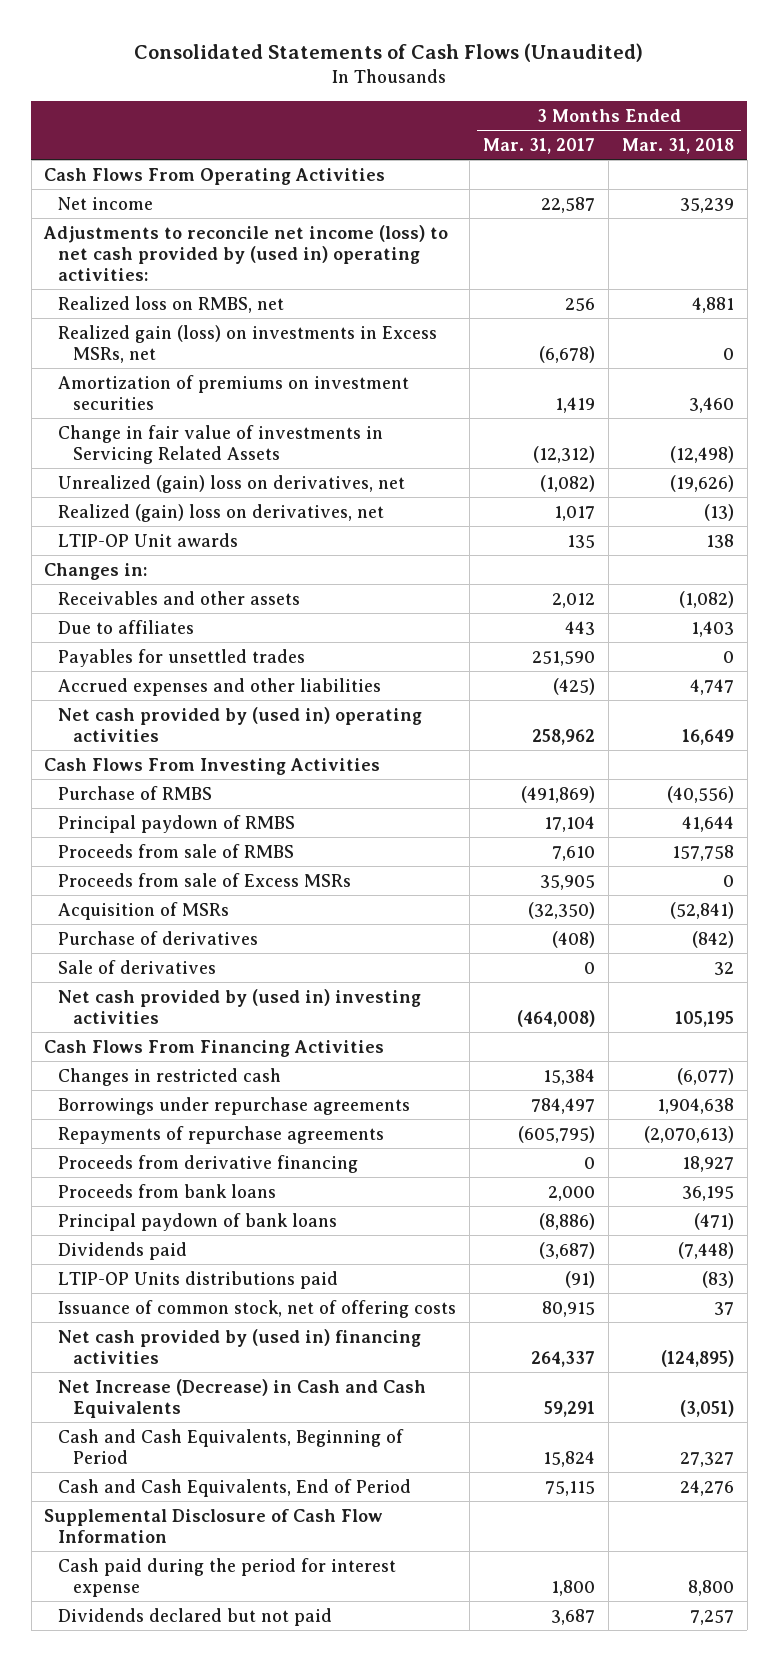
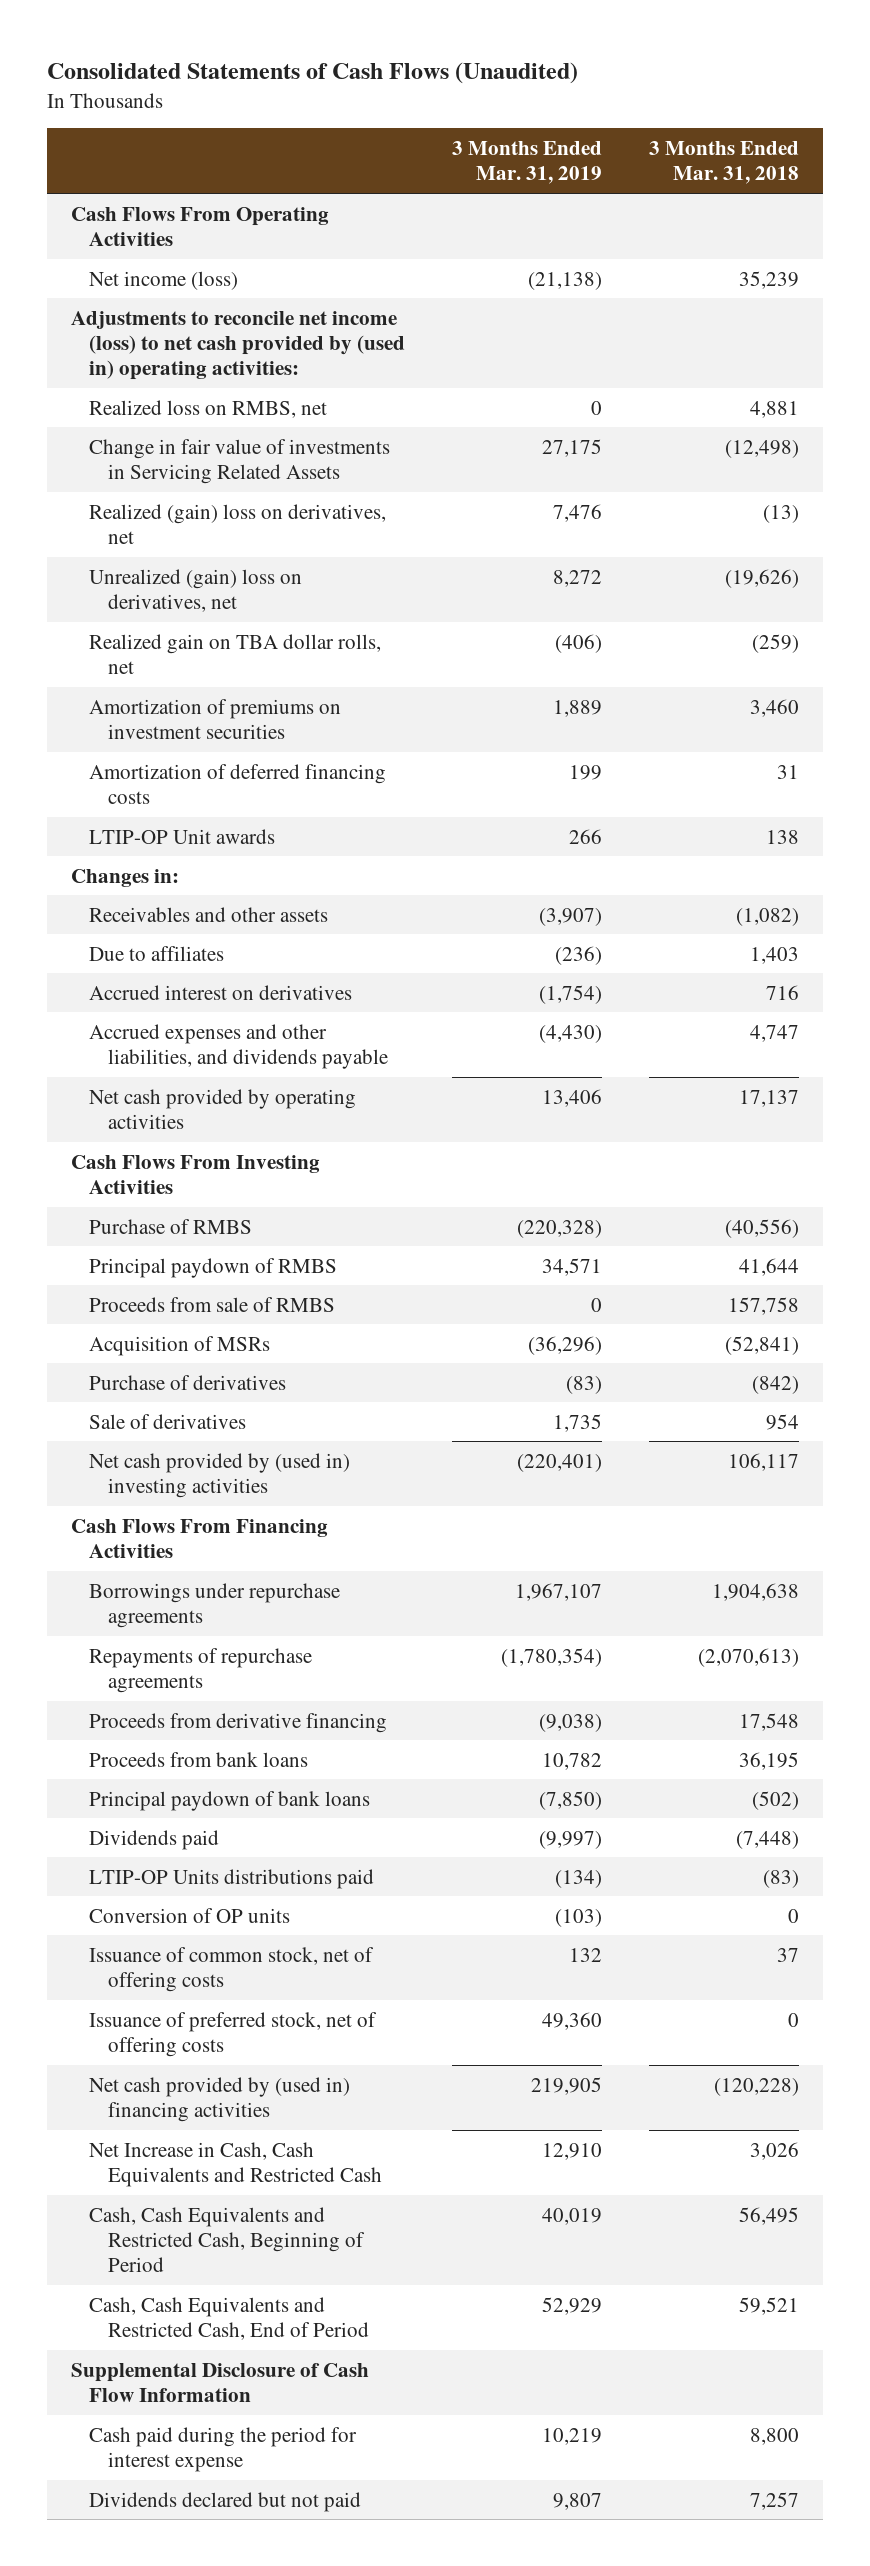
- | 3 Months Ended Mar. 31, 2017 | 3 Months Ended Mar. 31, 2018
+ | 3 Months Ended Mar. 31, 2019 | 3 Months Ended Mar. 31, 2018
- Net income | 22,587 | 35,239
+ Net income (loss) | (21,138) | 35,239
- Realized gain (loss) on investments in Excess MSRs, net | (6,678) | 0
moved down: Unrealized (gain) loss on derivatives, net | 8,272 | (19,626)
+ Realized gain on TBA dollar rolls, net | (406) | (259)
moved down: Amortization of premiums on investment securities | 1,889 | 3,460
+ Amortization of deferred financing costs | 199 | 31
- Payables for unsettled trades | 251,590 | 0
- Accrued expenses and other liabilities | (425) | 4,747
- Net cash provided by (used in) operating activities | 258,962 | 16,649
+ Accrued interest on derivatives | (1,754) | 716
+ Accrued expenses and other liabilities, and dividends payable | (4,430) | 4,747
+ Net cash provided by operating activities | 13,406 | 17,137
- Proceeds from sale of Excess MSRs | 35,905 | 0
- Sale of derivatives | 0 | 32
- Net cash provided by (used in) investing activities | (464,008) | 105,195
+ Sale of derivatives | 1,735 | 954
+ Net cash provided by (used in) investing activities | (220,401) | 106,117
- Changes in restricted cash | 15,384 | (6,077)
- Proceeds from derivative financing | 0 | 18,927
+ Proceeds from derivative financing | (9,038) | 17,548
- Principal paydown of bank loans | (8,886) | (471)
+ Principal paydown of bank loans | (7,850) | (502)
+ Conversion of OP units | (103) | 0
- Net cash provided by (used in) financing activities | 264,337 | (124,895)
- Net Increase (Decrease) in Cash and Cash Equivalents | 59,291 | (3,051)
- Cash and Cash Equivalents, Beginning of Period | 15,824 | 27,327
- Cash and Cash Equivalents, End of Period | 75,115 | 24,276
+ Issuance of preferred stock, net of offering costs | 49,360 | 0
+ Net cash provided by (used in) financing activities | 219,905 | (120,228)
+ Net Increase in Cash, Cash Equivalents and Restricted Cash | 12,910 | 3,026
+ Cash, Cash Equivalents and Restricted Cash, Beginning of Period | 40,019 | 56,495
+ Cash, Cash Equivalents and Restricted Cash, End of Period | 52,929 | 59,521

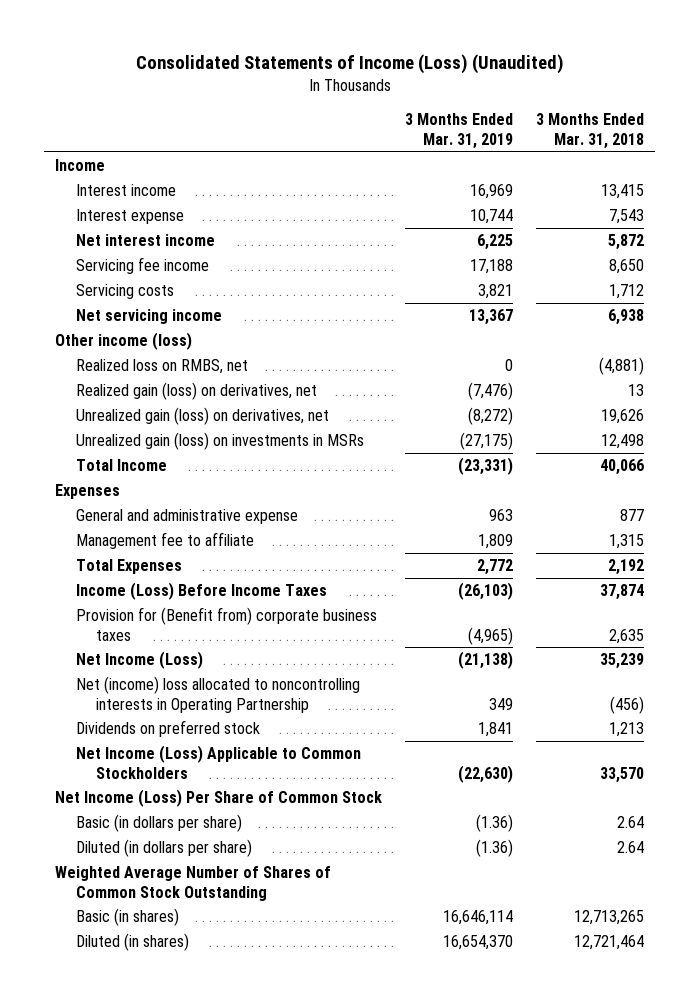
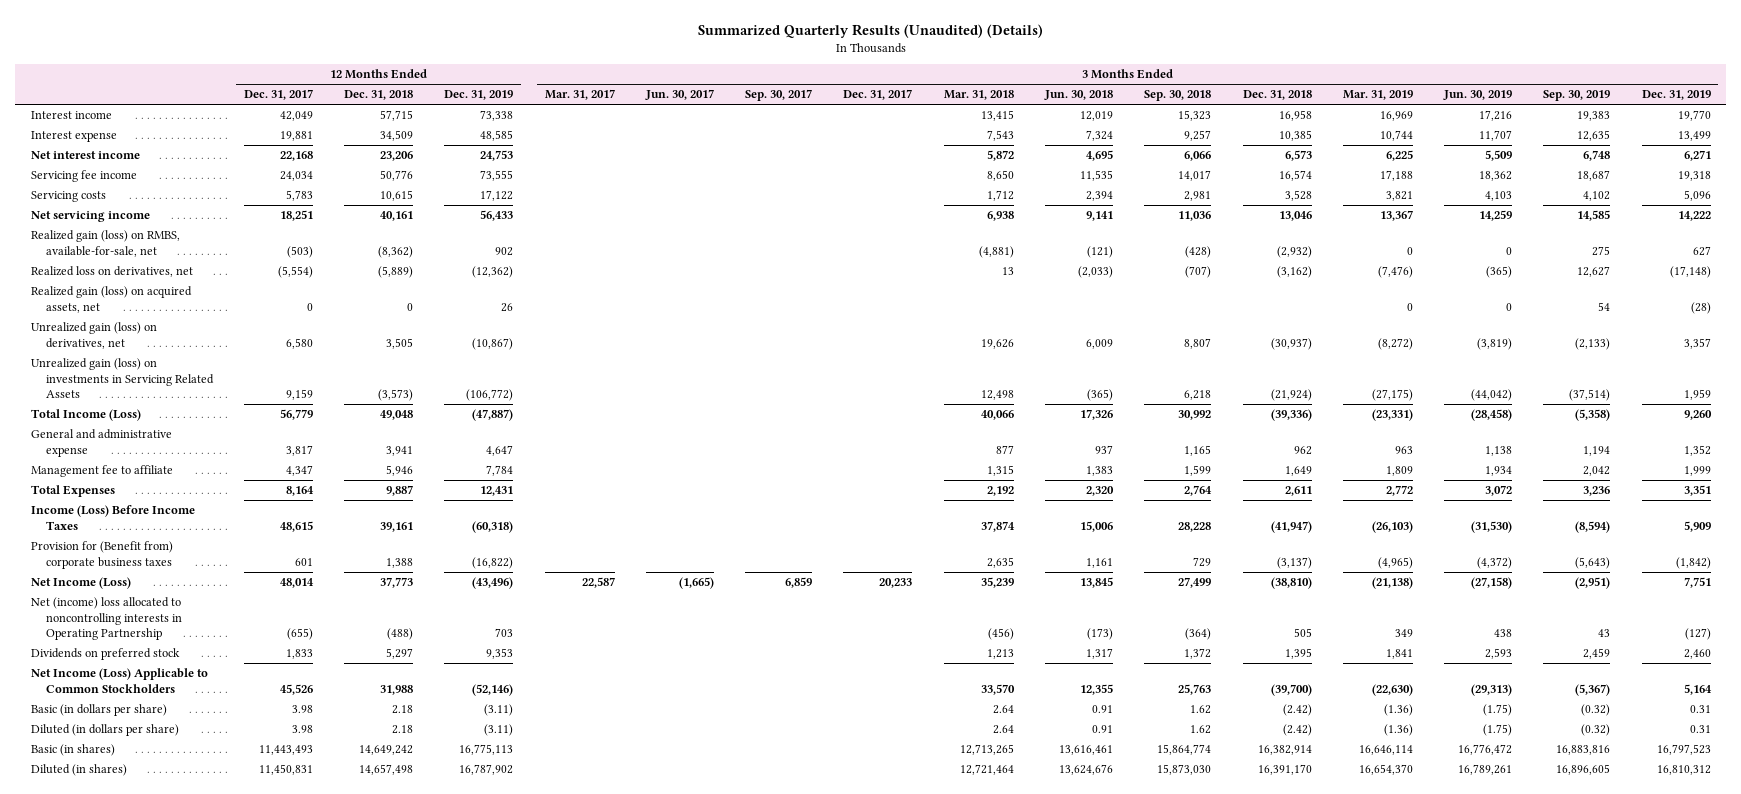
- Consolidated Statements of Income (Loss) (Unaudited)
+ Summarized Quarterly Results (Unaudited) (Details)
- | 3 Months Ended Mar. 31, 2019 | 3 Months Ended Mar. 31, 2018
+ | 12 Months Ended Dec. 31, 2017 | 12 Months Ended Dec. 31, 2018 | 12 Months Ended Dec. 31, 2019 | 3 Months Ended Mar. 31, 2017 | 3 Months Ended Jun. 30, 2017 | 3 Months Ended Sep. 30, 2017 | 3 Months Ended Dec. 31, 2017 | 3 Months Ended Mar. 31, 2018 | 3 Months Ended Jun. 30, 2018 | 3 Months Ended Sep. 30, 2018 | 3 Months Ended Dec. 31, 2018 | 3 Months Ended Mar. 31, 2019 | 3 Months Ended Jun. 30, 2019 | 3 Months Ended Sep. 30, 2019 | 3 Months Ended Dec. 31, 2019
- Income
- Other income (loss)
- Realized loss on RMBS, net | 0 | (4,881)
- Realized gain (loss) on derivatives, net | (7,476) | 13
+ Realized gain (loss) on RMBS, available-for-sale, net | (503) | (8,362) | 902 | | | | | (4,881) | (121) | (428) | (2,932) | 0 | 0 | 275 | 627
+ Realized loss on derivatives, net | (5,554) | (5,889) | (12,362) | | | | | 13 | (2,033) | (707) | (3,162) | (7,476) | (365) | 12,627 | (17,148)
+ Realized gain (loss) on acquired assets, net | 0 | 0 | 26 | | | | | | | | | 0 | 0 | 54 | (28)
- Unrealized gain (loss) on investments in MSRs | (27,175) | 12,498
- Total Income | (23,331) | 40,066
- Expenses
+ Unrealized gain (loss) on investments in Servicing Related Assets | 9,159 | (3,573) | (106,772) | | | | | 12,498 | (365) | 6,218 | (21,924) | (27,175) | (44,042) | (37,514) | 1,959
+ Total Income (Loss) | 56,779 | 49,048 | (47,887) | | | | | 40,066 | 17,326 | 30,992 | (39,336) | (23,331) | (28,458) | (5,358) | 9,260
- Net Income (Loss) Per Share of Common Stock
- Weighted Average Number of Shares of Common Stock Outstanding

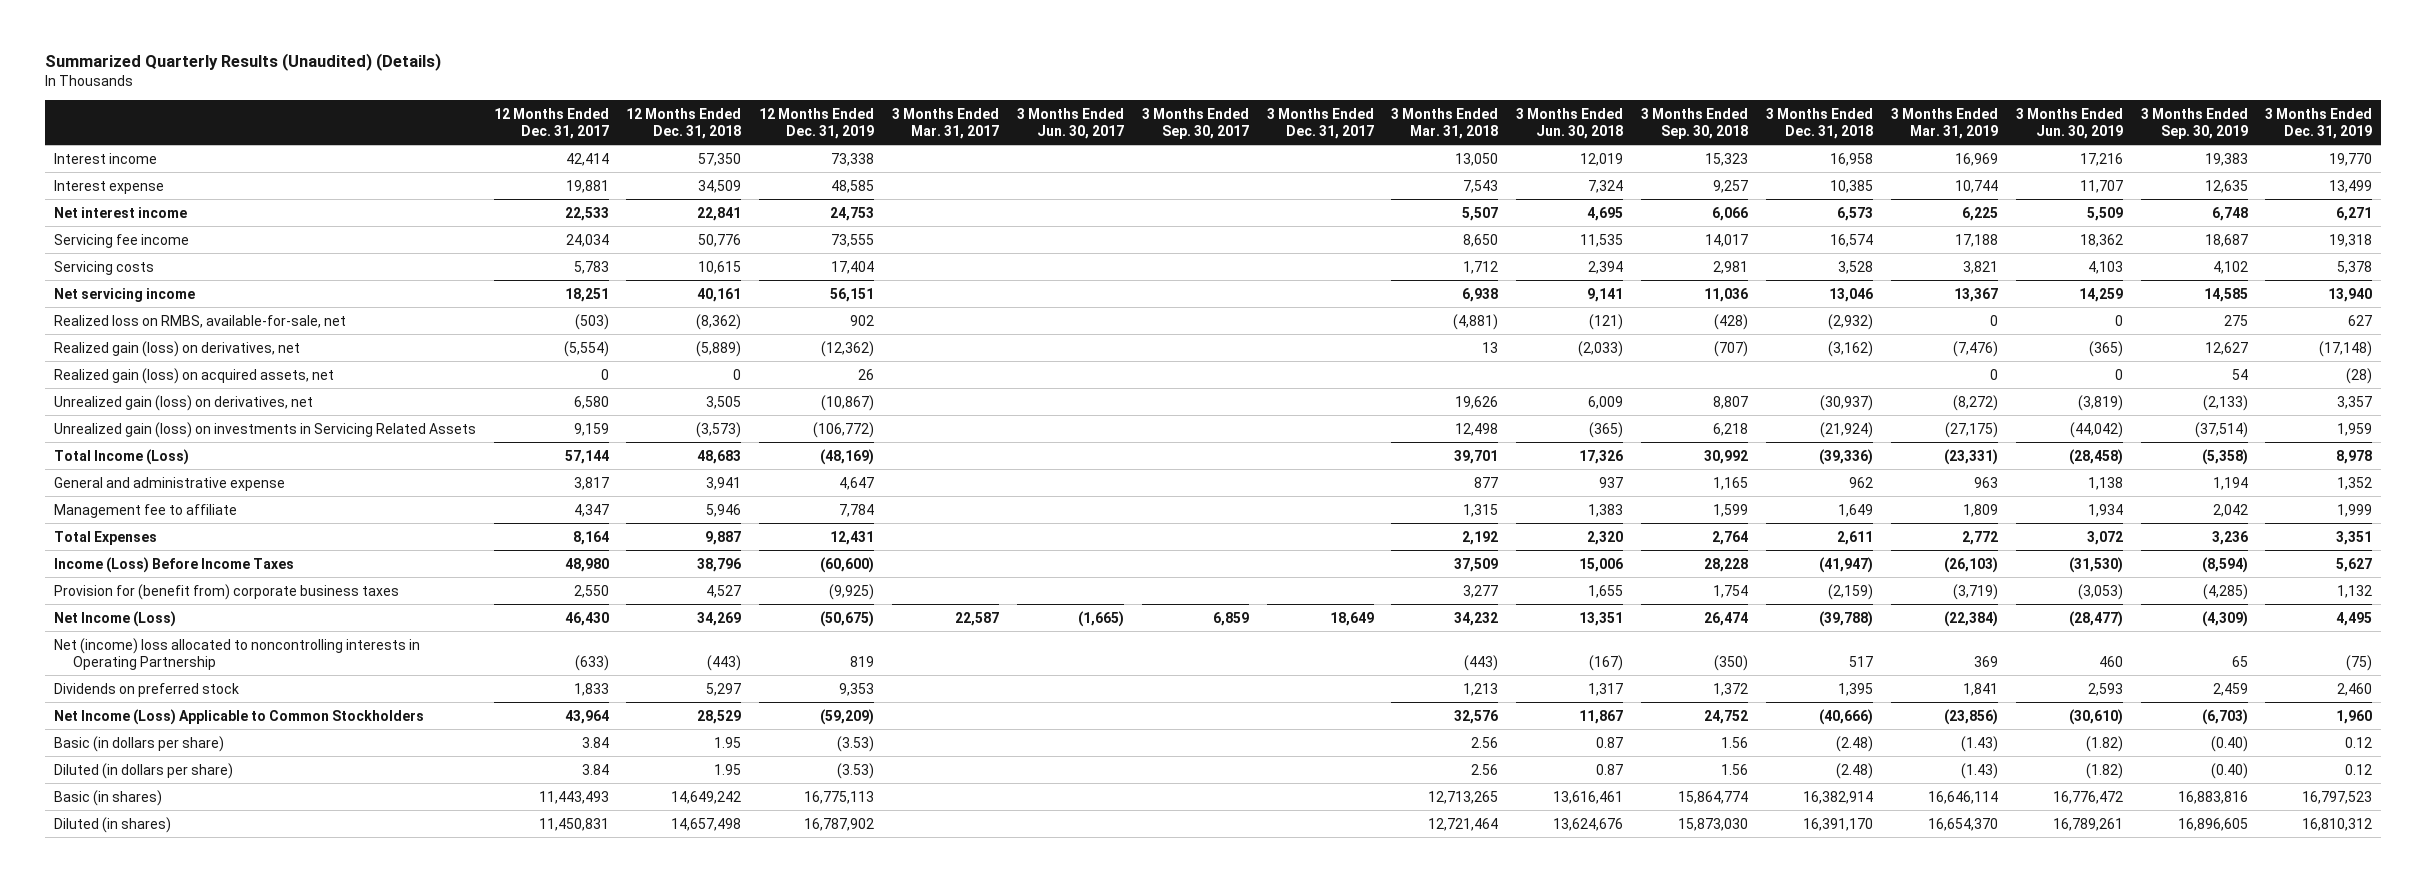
- Interest income | 42,049 | 57,715 | 73,338 | | | | | 13,415 | 12,019 | 15,323 | 16,958 | 16,969 | 17,216 | 19,383 | 19,770
+ Interest income | 42,414 | 57,350 | 73,338 | | | | | 13,050 | 12,019 | 15,323 | 16,958 | 16,969 | 17,216 | 19,383 | 19,770
- Net interest income | 22,168 | 23,206 | 24,753 | | | | | 5,872 | 4,695 | 6,066 | 6,573 | 6,225 | 5,509 | 6,748 | 6,271
+ Net interest income | 22,533 | 22,841 | 24,753 | | | | | 5,507 | 4,695 | 6,066 | 6,573 | 6,225 | 5,509 | 6,748 | 6,271
- Servicing costs | 5,783 | 10,615 | 17,122 | | | | | 1,712 | 2,394 | 2,981 | 3,528 | 3,821 | 4,103 | 4,102 | 5,096
- Net servicing income | 18,251 | 40,161 | 56,433 | | | | | 6,938 | 9,141 | 11,036 | 13,046 | 13,367 | 14,259 | 14,585 | 14,222
- Realized gain (loss) on RMBS, available-for-sale, net | (503) | (8,362) | 902 | | | | | (4,881) | (121) | (428) | (2,932) | 0 | 0 | 275 | 627
- Realized loss on derivatives, net | (5,554) | (5,889) | (12,362) | | | | | 13 | (2,033) | (707) | (3,162) | (7,476) | (365) | 12,627 | (17,148)
+ Servicing costs | 5,783 | 10,615 | 17,404 | | | | | 1,712 | 2,394 | 2,981 | 3,528 | 3,821 | 4,103 | 4,102 | 5,378
+ Net servicing income | 18,251 | 40,161 | 56,151 | | | | | 6,938 | 9,141 | 11,036 | 13,046 | 13,367 | 14,259 | 14,585 | 13,940
+ Realized loss on RMBS, available-for-sale, net | (503) | (8,362) | 902 | | | | | (4,881) | (121) | (428) | (2,932) | 0 | 0 | 275 | 627
+ Realized gain (loss) on derivatives, net | (5,554) | (5,889) | (12,362) | | | | | 13 | (2,033) | (707) | (3,162) | (7,476) | (365) | 12,627 | (17,148)
- Total Income (Loss) | 56,779 | 49,048 | (47,887) | | | | | 40,066 | 17,326 | 30,992 | (39,336) | (23,331) | (28,458) | (5,358) | 9,260
+ Total Income (Loss) | 57,144 | 48,683 | (48,169) | | | | | 39,701 | 17,326 | 30,992 | (39,336) | (23,331) | (28,458) | (5,358) | 8,978
- Income (Loss) Before Income Taxes | 48,615 | 39,161 | (60,318) | | | | | 37,874 | 15,006 | 28,228 | (41,947) | (26,103) | (31,530) | (8,594) | 5,909
- Provision for (Benefit from) corporate business taxes | 601 | 1,388 | (16,822) | | | | | 2,635 | 1,161 | 729 | (3,137) | (4,965) | (4,372) | (5,643) | (1,842)
- Net Income (Loss) | 48,014 | 37,773 | (43,496) | 22,587 | (1,665) | 6,859 | 20,233 | 35,239 | 13,845 | 27,499 | (38,810) | (21,138) | (27,158) | (2,951) | 7,751
- Net (income) loss allocated to noncontrolling interests in Operating Partnership | (655) | (488) | 703 | | | | | (456) | (173) | (364) | 505 | 349 | 438 | 43 | (127)
+ Income (Loss) Before Income Taxes | 48,980 | 38,796 | (60,600) | | | | | 37,509 | 15,006 | 28,228 | (41,947) | (26,103) | (31,530) | (8,594) | 5,627
+ Provision for (benefit from) corporate business taxes | 2,550 | 4,527 | (9,925) | | | | | 3,277 | 1,655 | 1,754 | (2,159) | (3,719) | (3,053) | (4,285) | 1,132
+ Net Income (Loss) | 46,430 | 34,269 | (50,675) | 22,587 | (1,665) | 6,859 | 18,649 | 34,232 | 13,351 | 26,474 | (39,788) | (22,384) | (28,477) | (4,309) | 4,495
+ Net (income) loss allocated to noncontrolling interests in Operating Partnership | (633) | (443) | 819 | | | | | (443) | (167) | (350) | 517 | 369 | 460 | 65 | (75)
- Net Income (Loss) Applicable to Common Stockholders | 45,526 | 31,988 | (52,146) | | | | | 33,570 | 12,355 | 25,763 | (39,700) | (22,630) | (29,313) | (5,367) | 5,164
- Basic (in dollars per share) | 3.98 | 2.18 | (3.11) | | | | | 2.64 | 0.91 | 1.62 | (2.42) | (1.36) | (1.75) | (0.32) | 0.31
- Diluted (in dollars per share) | 3.98 | 2.18 | (3.11) | | | | | 2.64 | 0.91 | 1.62 | (2.42) | (1.36) | (1.75) | (0.32) | 0.31
+ Net Income (Loss) Applicable to Common Stockholders | 43,964 | 28,529 | (59,209) | | | | | 32,576 | 11,867 | 24,752 | (40,666) | (23,856) | (30,610) | (6,703) | 1,960
+ Basic (in dollars per share) | 3.84 | 1.95 | (3.53) | | | | | 2.56 | 0.87 | 1.56 | (2.48) | (1.43) | (1.82) | (0.40) | 0.12
+ Diluted (in dollars per share) | 3.84 | 1.95 | (3.53) | | | | | 2.56 | 0.87 | 1.56 | (2.48) | (1.43) | (1.82) | (0.40) | 0.12

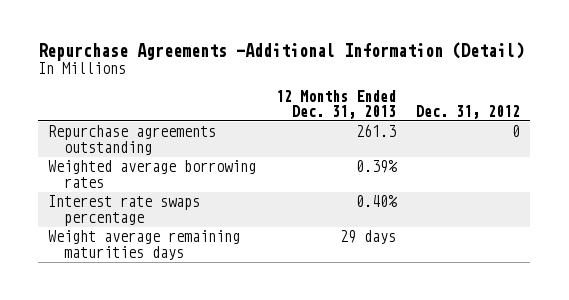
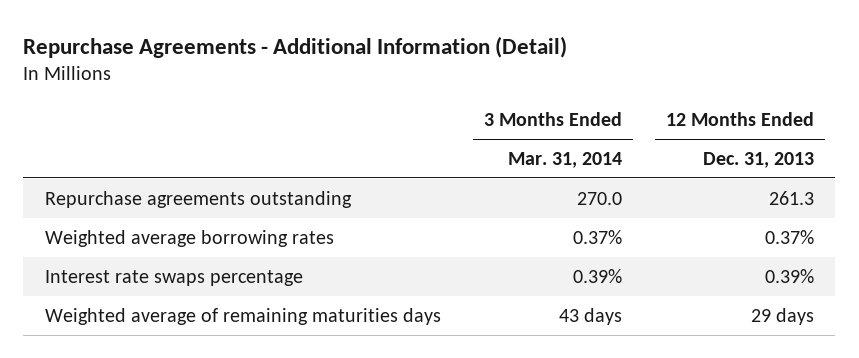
- Repurchase Agreements -Additional Information (Detail)
+ Repurchase Agreements - Additional Information (Detail)
- | 12 Months Ended Dec. 31, 2013 | Dec. 31, 2012
+ | 3 Months Ended Mar. 31, 2014 | 12 Months Ended Dec. 31, 2013
- Weighted average borrowing rates | 0.39% |
- Interest rate swaps percentage | 0.40% |
- Weight average remaining maturities days | 29 days |
+ Weighted average borrowing rates | 0.37% | 0.37%
+ Interest rate swaps percentage | 0.39% | 0.39%
+ Weighted average of remaining maturities days | 43 days | 29 days

